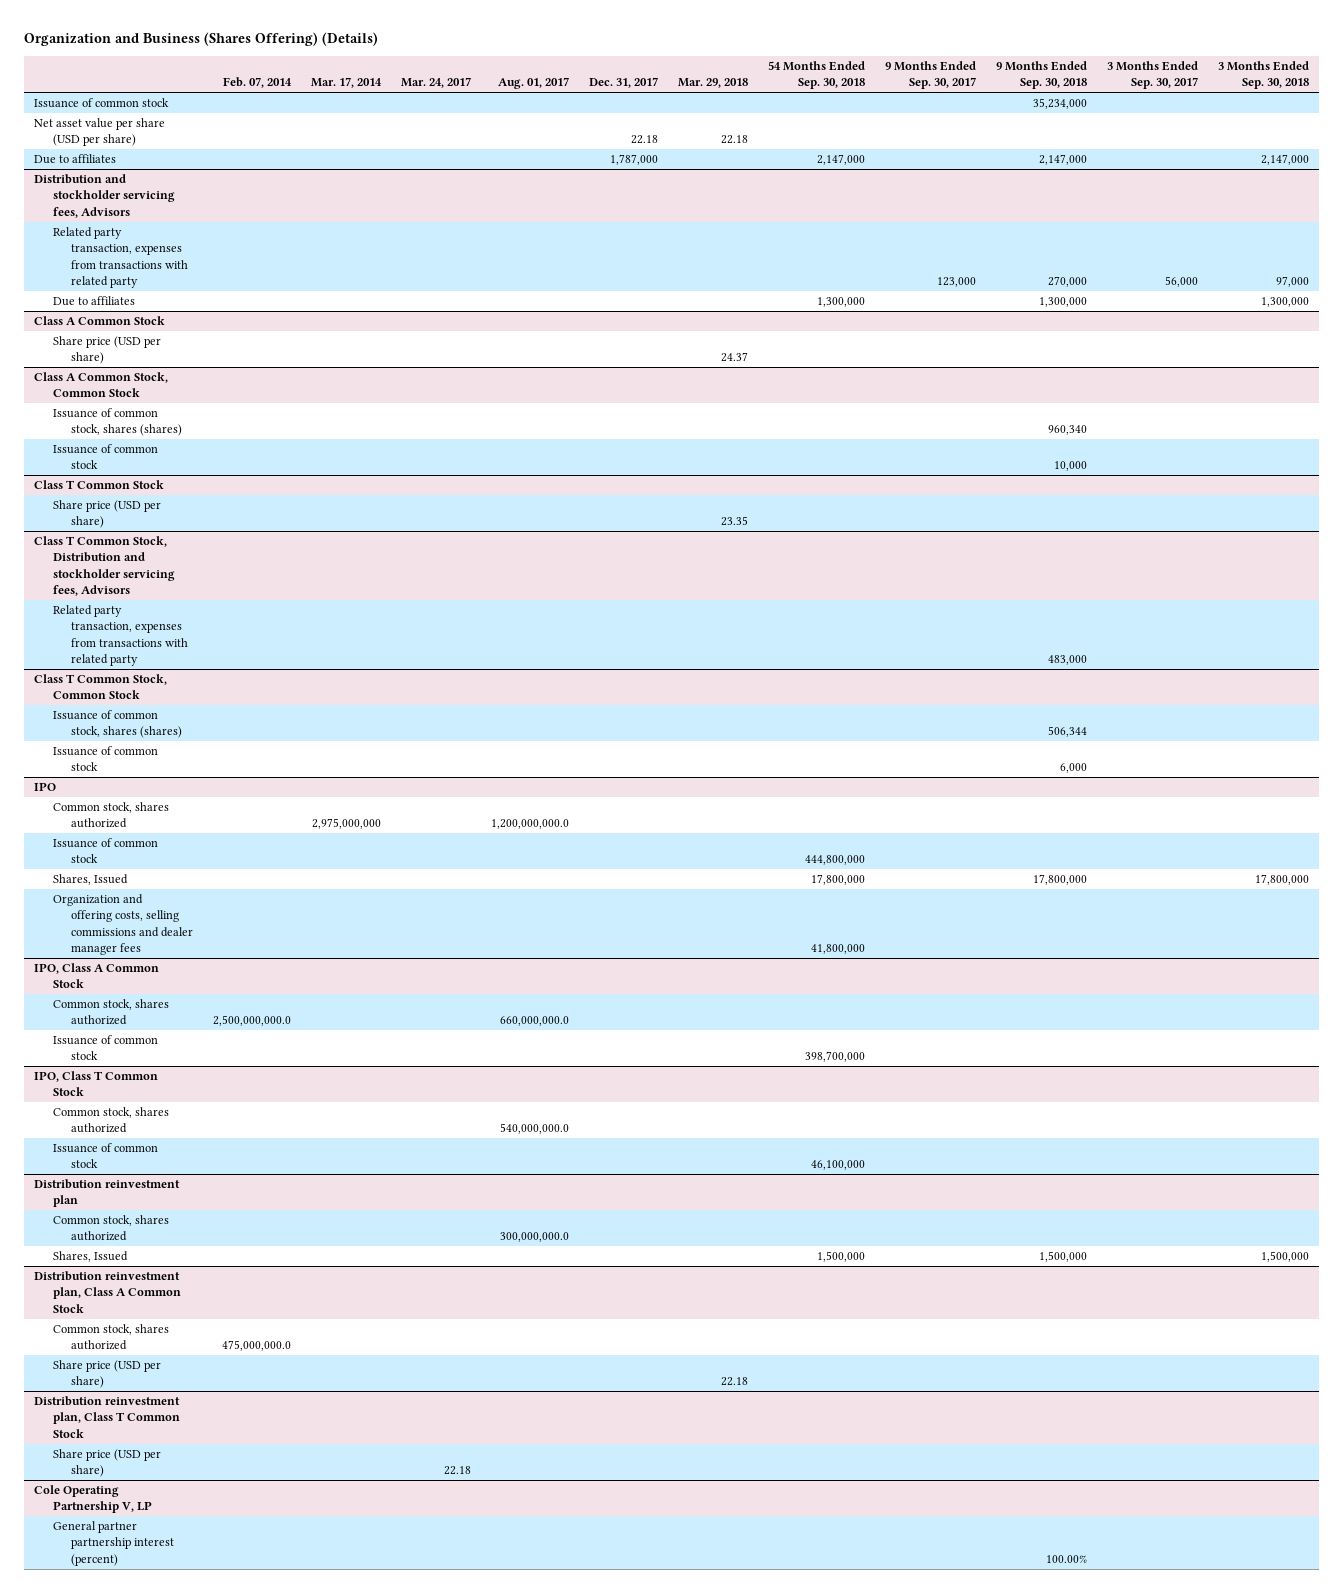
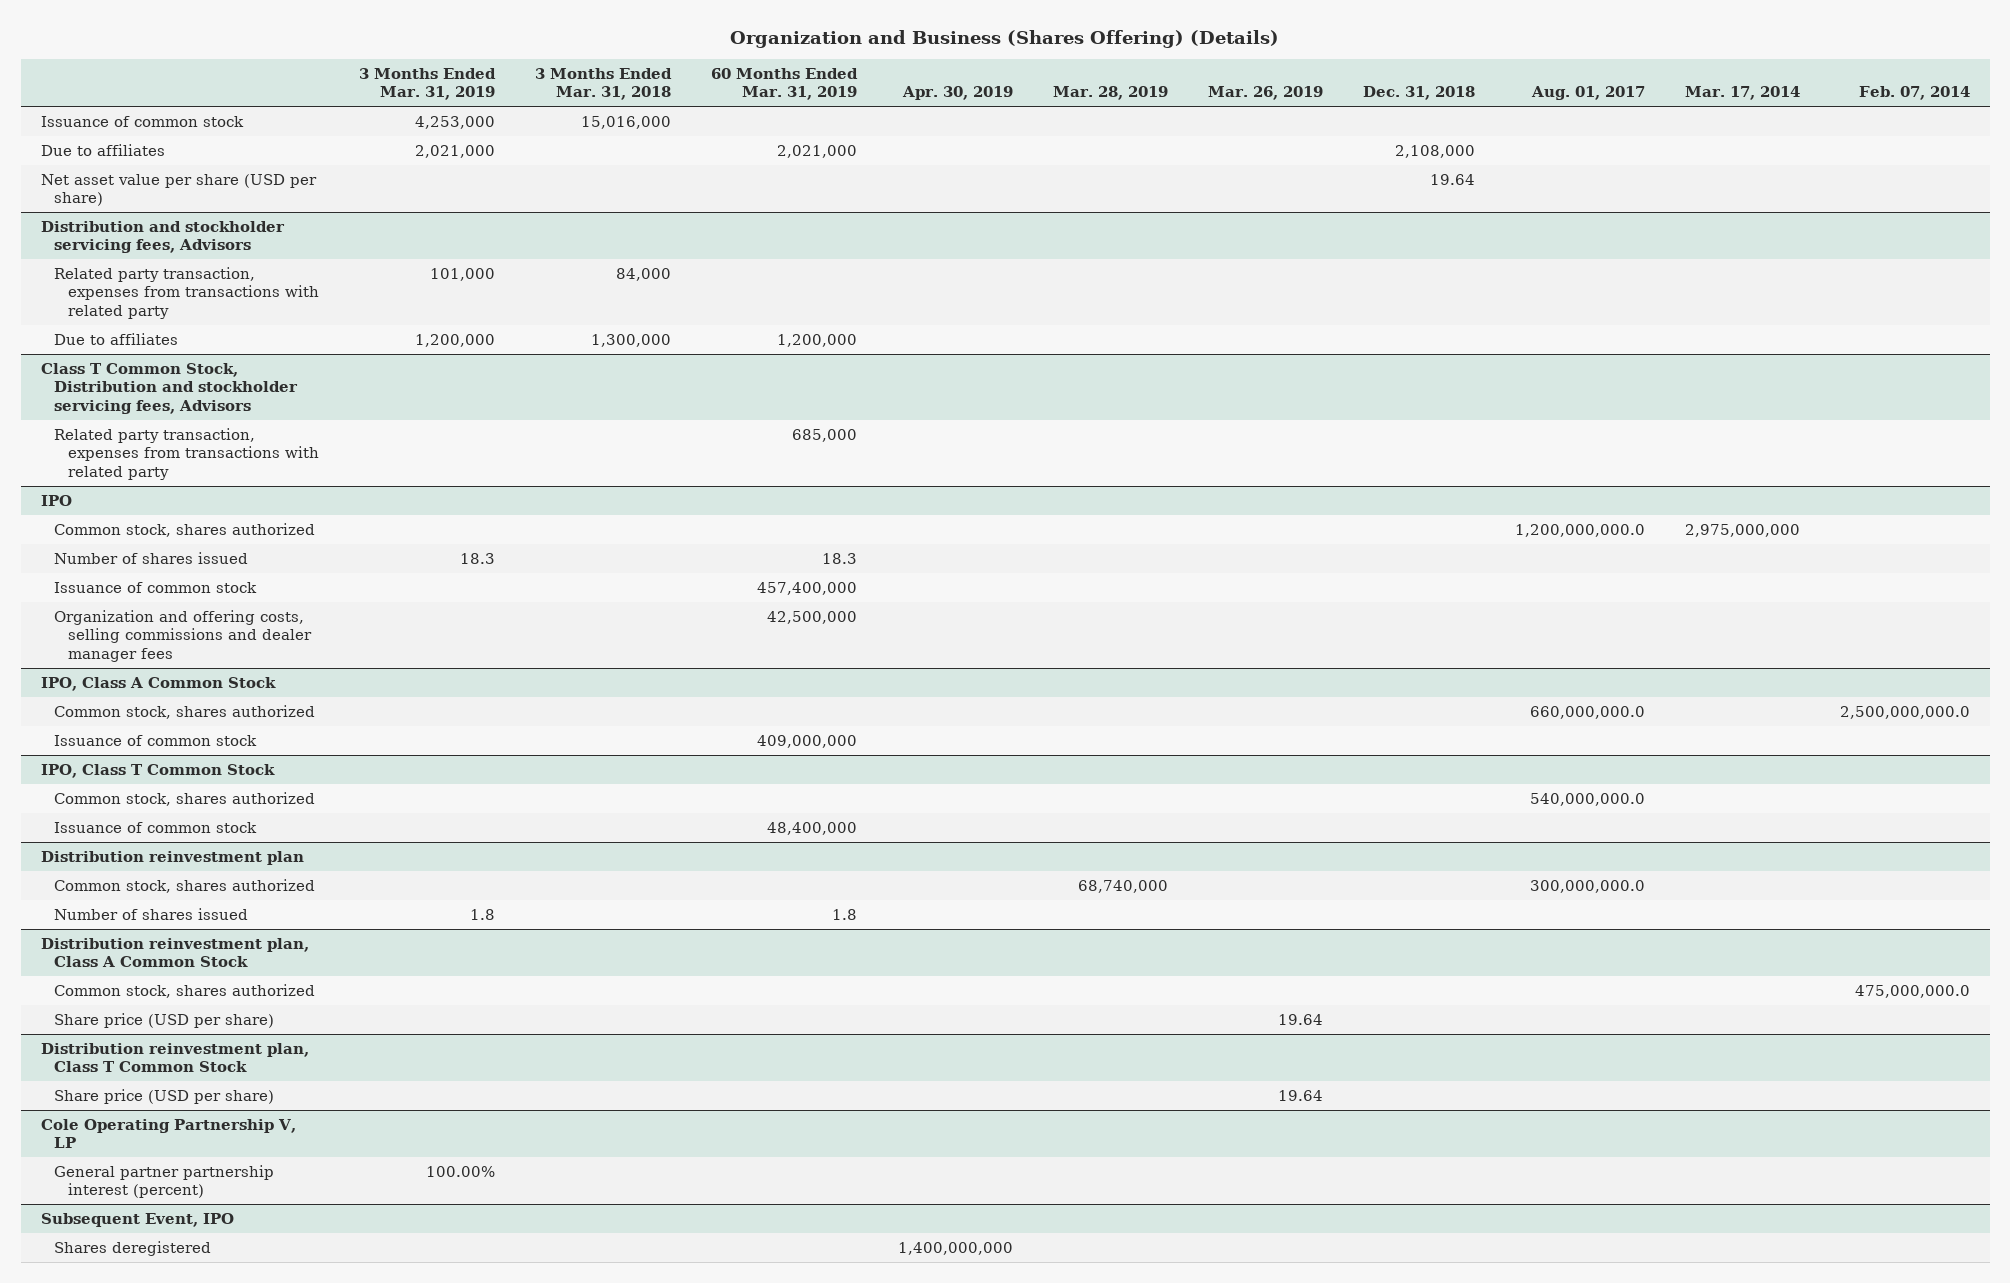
- | Feb. 07, 2014 | Mar. 17, 2014 | Mar. 24, 2017 | Aug. 01, 2017 | Dec. 31, 2017 | Mar. 29, 2018 | 54 Months Ended Sep. 30, 2018 | 9 Months Ended Sep. 30, 2017 | 9 Months Ended Sep. 30, 2018 | 3 Months Ended Sep. 30, 2017 | 3 Months Ended Sep. 30, 2018
+ | 3 Months Ended Mar. 31, 2019 | 3 Months Ended Mar. 31, 2018 | 60 Months Ended Mar. 31, 2019 | Apr. 30, 2019 | Mar. 28, 2019 | Mar. 26, 2019 | Dec. 31, 2018 | Aug. 01, 2017 | Mar. 17, 2014 | Feb. 07, 2014
moved down: Net asset value per share (USD per share) | | | | | | | 19.64 | | |
- Class A Common Stock
- Share price (USD per share) | | | | | | 24.37 | | | | |
- Class A Common Stock, Common Stock
- Issuance of common stock, shares (shares) | | | | | | | | | 960,340 | |
- Issuance of common stock | | | | | | | | | 10,000 | |
- Class T Common Stock
- Share price (USD per share) | | | | | | 23.35 | | | | |
- Class T Common Stock, Common Stock
- Issuance of common stock, shares (shares) | | | | | | | | | 506,344 | |
- Issuance of common stock | | | | | | | | | 6,000 | |
@ IPO
+ Number of shares issued | 18.3 | | 18.3 | | | | | | |
- Shares, Issued | | | | | | | 17,800,000 | | 17,800,000 | | 17,800,000
@ Distribution reinvestment plan
- Shares, Issued | | | | | | | 1,500,000 | | 1,500,000 | | 1,500,000
+ Number of shares issued | 1.8 | | 1.8 | | | | | | |
+ Subsequent Event, IPO
+ Shares deregistered | | | | 1,400,000,000 | | | | | |

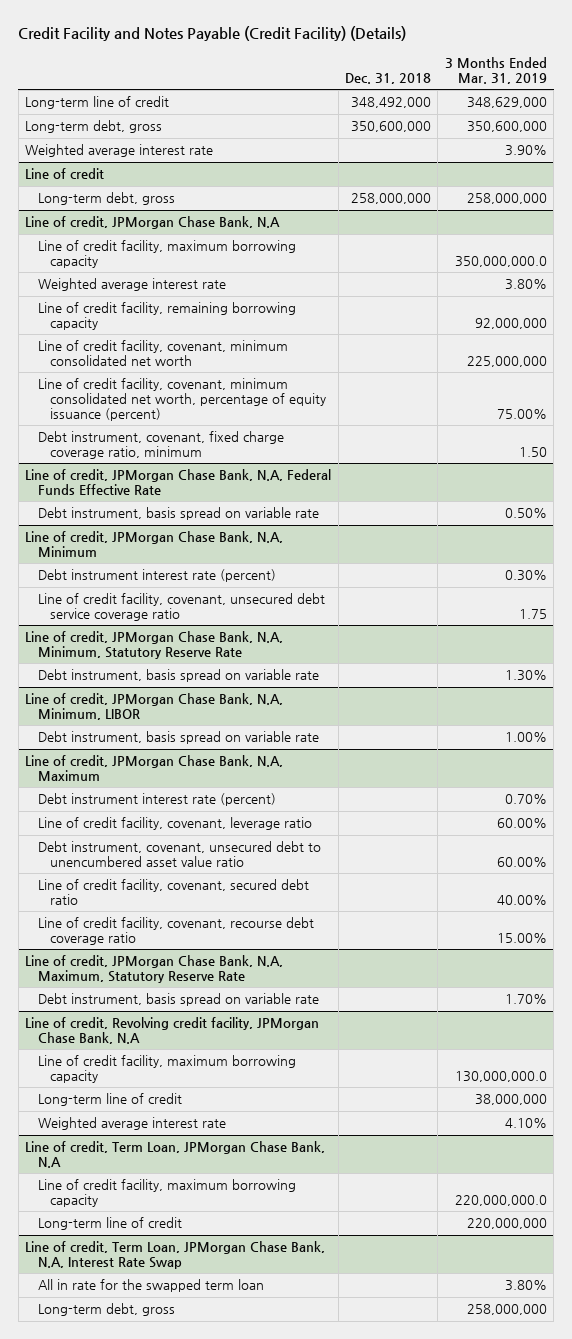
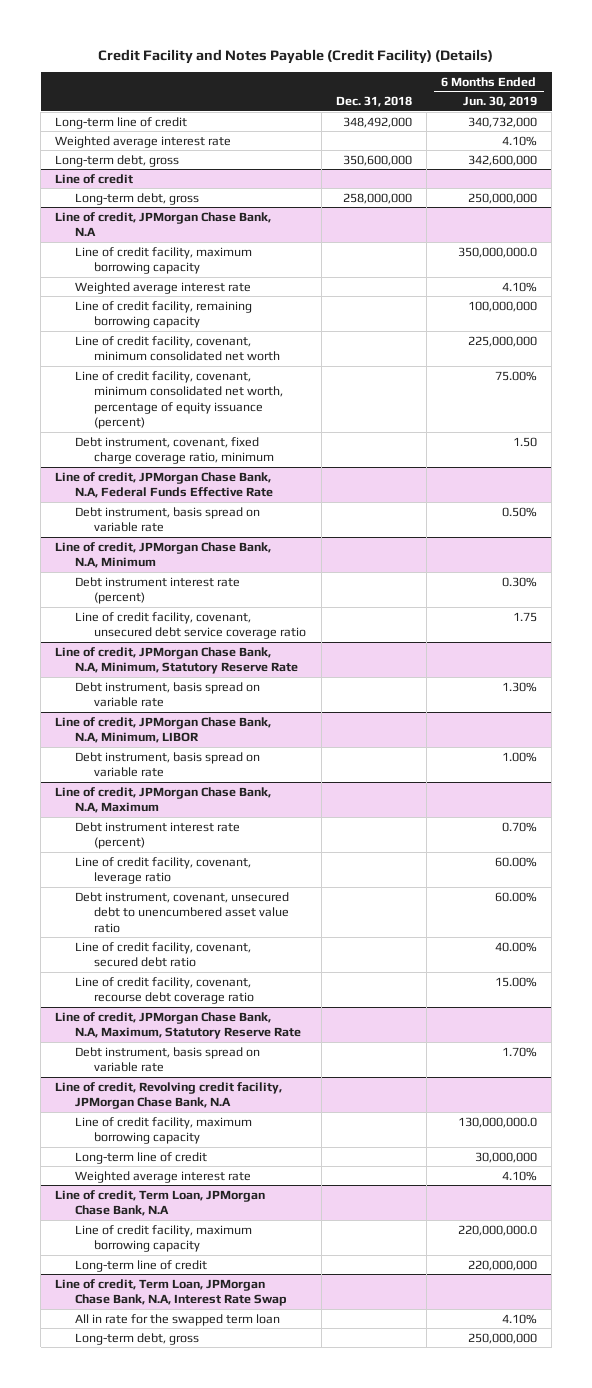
- | Dec. 31, 2018 | 3 Months Ended Mar. 31, 2019
+ | Dec. 31, 2018 | 6 Months Ended Jun. 30, 2019
moved down: Long-term debt, gross | 350,600,000 | 342,600,000

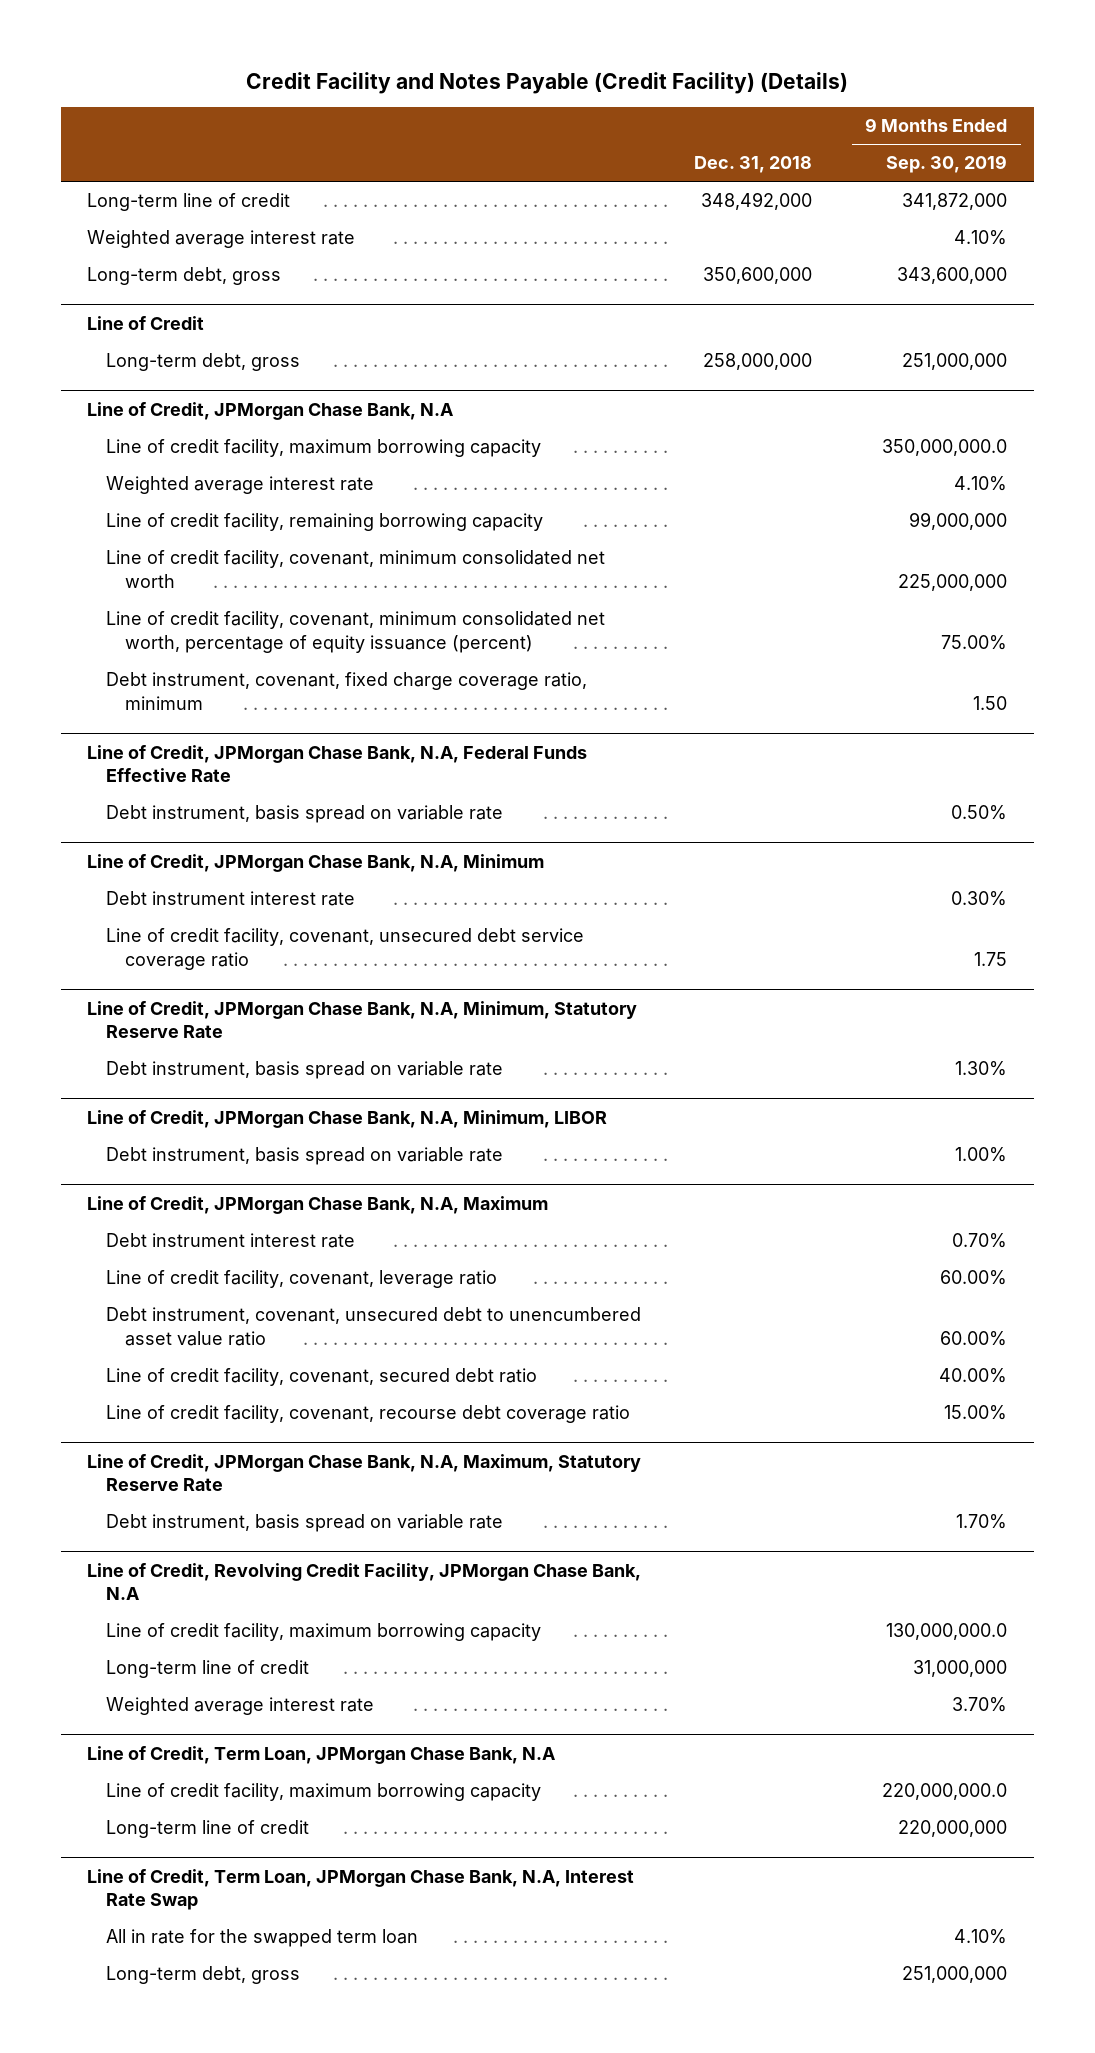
- | Dec. 31, 2018 | 6 Months Ended Jun. 30, 2019
+ | Dec. 31, 2018 | 9 Months Ended Sep. 30, 2019
- Line of credit
+ Line of Credit
- Line of credit, JPMorgan Chase Bank, N.A
+ Line of Credit, JPMorgan Chase Bank, N.A
- Line of credit, JPMorgan Chase Bank, N.A, Federal Funds Effective Rate
+ Line of Credit, JPMorgan Chase Bank, N.A, Federal Funds Effective Rate
- Line of credit, JPMorgan Chase Bank, N.A, Minimum
- Debt instrument interest rate (percent) | | 0.30%
+ Line of Credit, JPMorgan Chase Bank, N.A, Minimum
+ Debt instrument interest rate | | 0.30%
- Line of credit, JPMorgan Chase Bank, N.A, Minimum, Statutory Reserve Rate
+ Line of Credit, JPMorgan Chase Bank, N.A, Minimum, Statutory Reserve Rate
- Line of credit, JPMorgan Chase Bank, N.A, Minimum, LIBOR
+ Line of Credit, JPMorgan Chase Bank, N.A, Minimum, LIBOR
- Line of credit, JPMorgan Chase Bank, N.A, Maximum
- Debt instrument interest rate (percent) | | 0.70%
+ Line of Credit, JPMorgan Chase Bank, N.A, Maximum
+ Debt instrument interest rate | | 0.70%
- Line of credit, JPMorgan Chase Bank, N.A, Maximum, Statutory Reserve Rate
+ Line of Credit, JPMorgan Chase Bank, N.A, Maximum, Statutory Reserve Rate
- Line of credit, Revolving credit facility, JPMorgan Chase Bank, N.A
+ Line of Credit, Revolving Credit Facility, JPMorgan Chase Bank, N.A
- Line of credit, Term Loan, JPMorgan Chase Bank, N.A
+ Line of Credit, Term Loan, JPMorgan Chase Bank, N.A
- Line of credit, Term Loan, JPMorgan Chase Bank, N.A, Interest Rate Swap
+ Line of Credit, Term Loan, JPMorgan Chase Bank, N.A, Interest Rate Swap

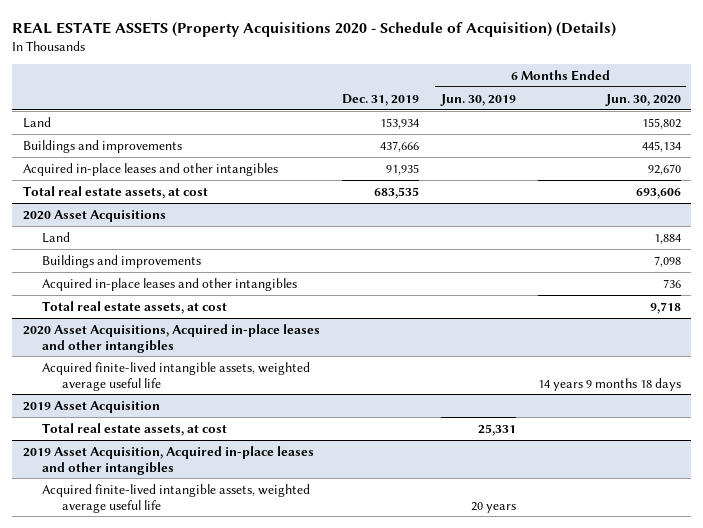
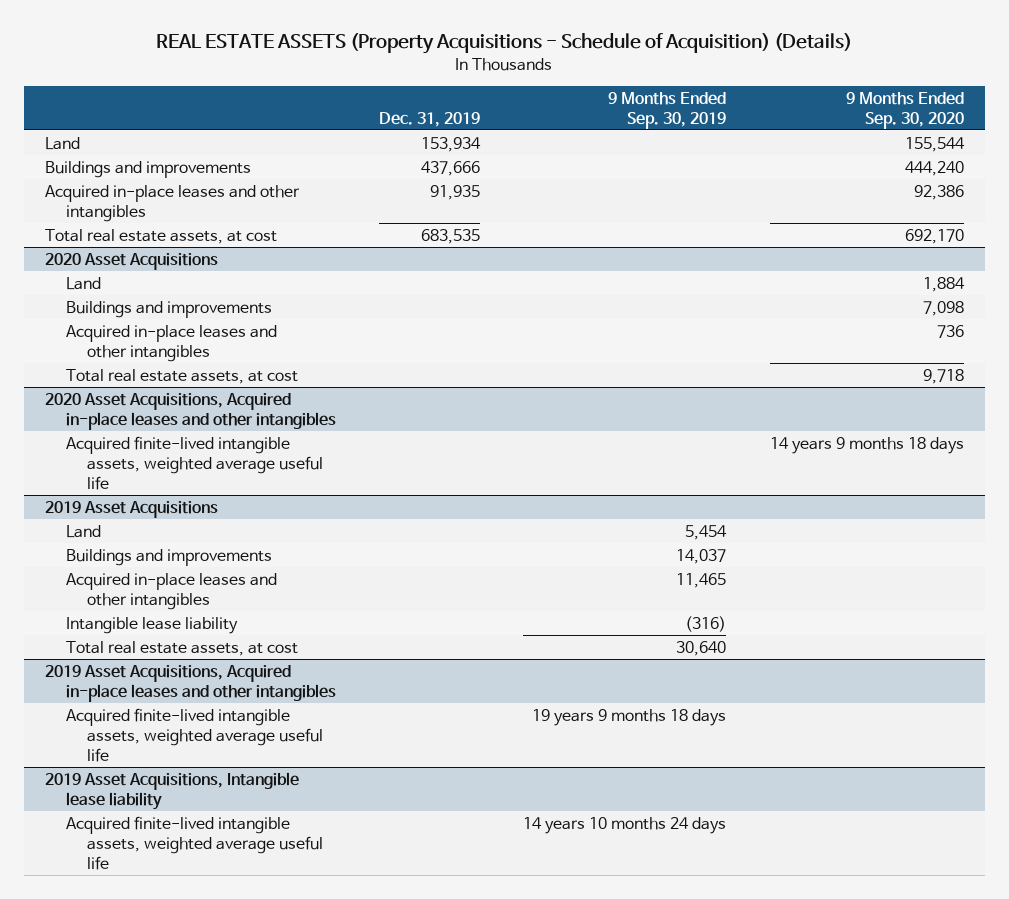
- REAL ESTATE ASSETS (Property Acquisitions 2020 - Schedule of Acquisition) (Details)
+ REAL ESTATE ASSETS (Property Acquisitions - Schedule of Acquisition) (Details)
- | Dec. 31, 2019 | 6 Months Ended Jun. 30, 2019 | 6 Months Ended Jun. 30, 2020
+ | Dec. 31, 2019 | 9 Months Ended Sep. 30, 2019 | 9 Months Ended Sep. 30, 2020
- 2019 Asset Acquisition
+ 2019 Asset Acquisitions
+ Land | | 5,454 |
+ Buildings and improvements | | 14,037 |
+ Acquired in-place leases and other intangibles | | 11,465 |
+ Intangible lease liability | | (316) |
- 2019 Asset Acquisition, Acquired in-place leases and other intangibles
+ 2019 Asset Acquisitions, Acquired in-place leases and other intangibles
+ 2019 Asset Acquisitions, Intangible lease liability
+ Acquired finite-lived intangible assets, weighted average useful life | | 14 years 10 months 24 days |

